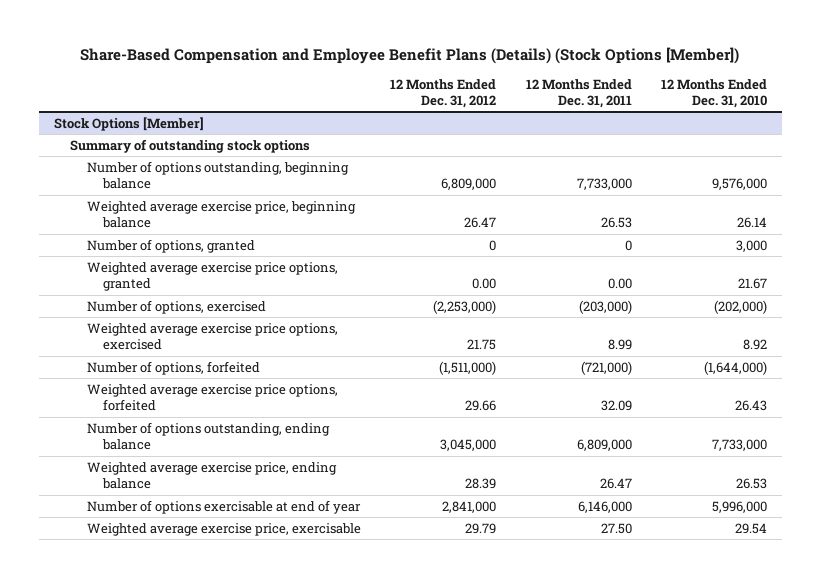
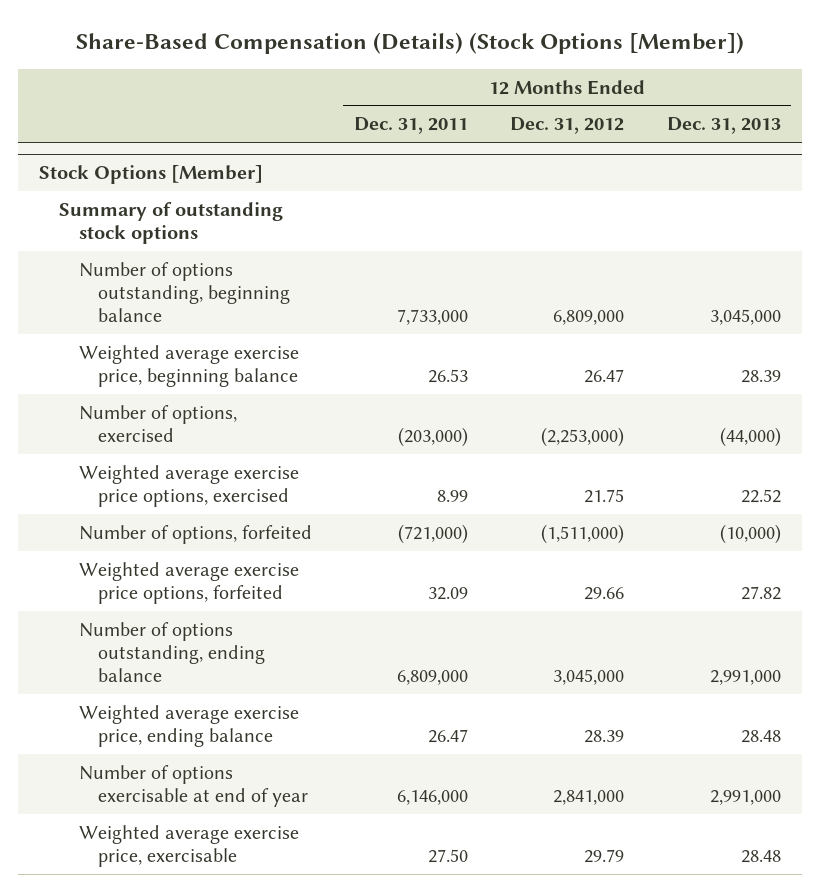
- Share-Based Compensation and Employee Benefit Plans (Details) (Stock Options [Member])
+ Share-Based Compensation (Details) (Stock Options [Member])
- | 12 Months Ended Dec. 31, 2012 | 12 Months Ended Dec. 31, 2011 | 12 Months Ended Dec. 31, 2010
+ | 12 Months Ended Dec. 31, 2011 | 12 Months Ended Dec. 31, 2012 | 12 Months Ended Dec. 31, 2013
@ Stock Options [Member]
- Number of options, granted | 0 | 0 | 3,000
- Weighted average exercise price options, granted | 0.00 | 0.00 | 21.67

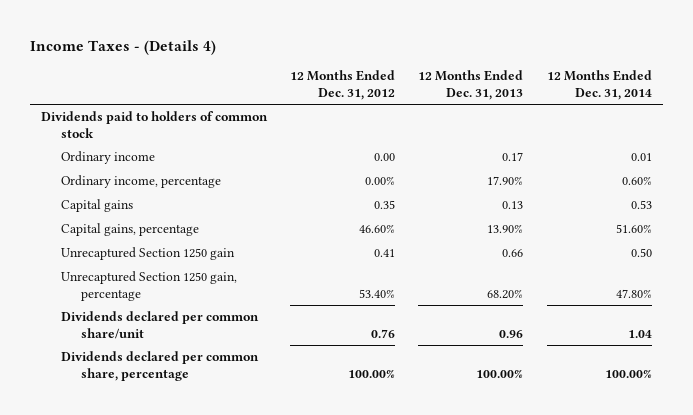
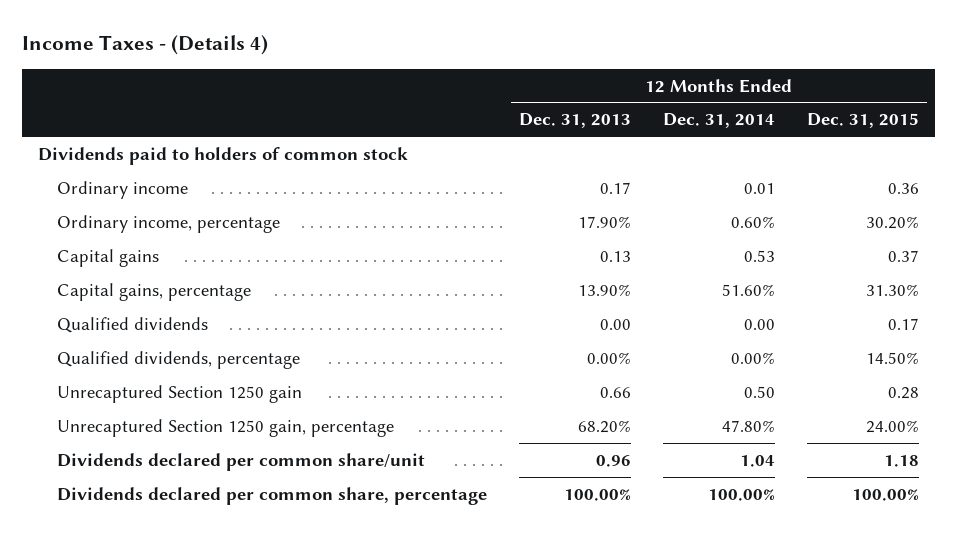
- | 12 Months Ended Dec. 31, 2012 | 12 Months Ended Dec. 31, 2013 | 12 Months Ended Dec. 31, 2014
+ | 12 Months Ended Dec. 31, 2013 | 12 Months Ended Dec. 31, 2014 | 12 Months Ended Dec. 31, 2015
+ Qualified dividends | 0.00 | 0.00 | 0.17
+ Qualified dividends, percentage | 0.00% | 0.00% | 14.50%

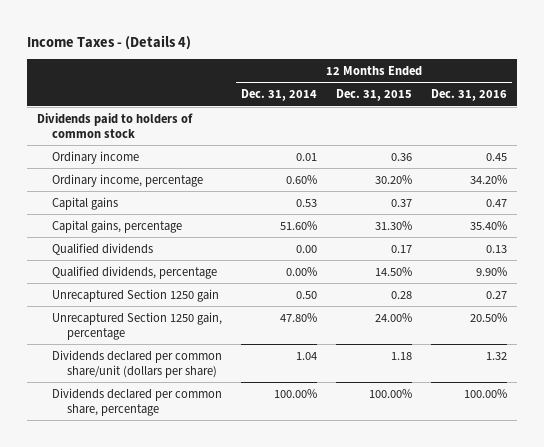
- | 12 Months Ended Dec. 31, 2013 | 12 Months Ended Dec. 31, 2014 | 12 Months Ended Dec. 31, 2015
+ | 12 Months Ended Dec. 31, 2014 | 12 Months Ended Dec. 31, 2015 | 12 Months Ended Dec. 31, 2016
- Dividends declared per common share/unit | 0.96 | 1.04 | 1.18
+ Dividends declared per common share/unit (dollars per share) | 1.04 | 1.18 | 1.32

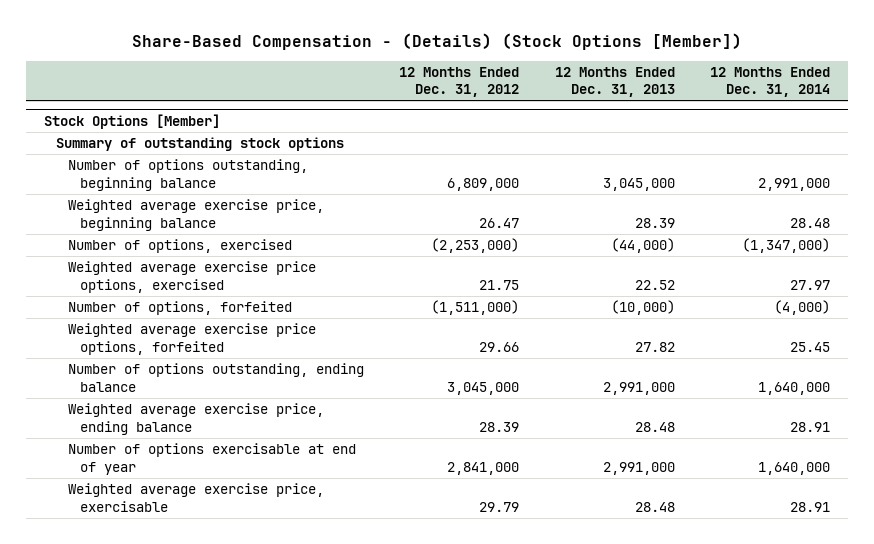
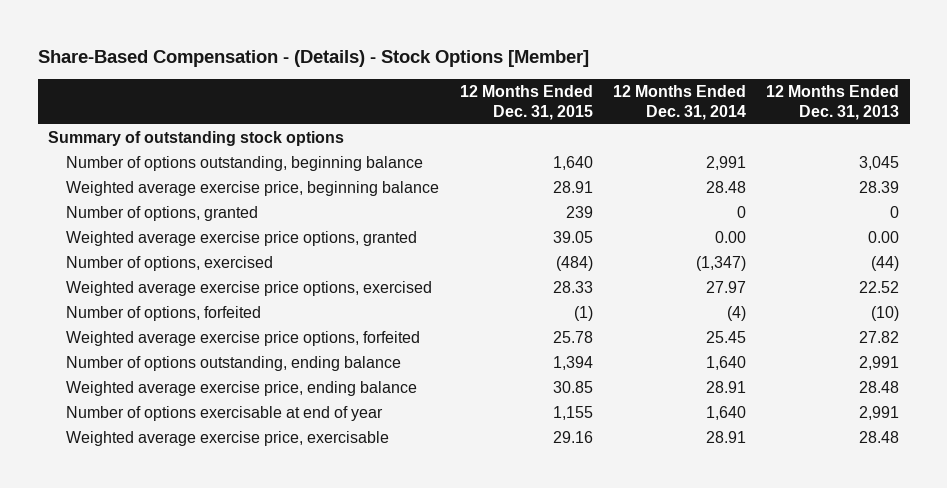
- Share-Based Compensation - (Details) (Stock Options [Member])
+ Share-Based Compensation - (Details) - Stock Options [Member]
- | 12 Months Ended Dec. 31, 2012 | 12 Months Ended Dec. 31, 2013 | 12 Months Ended Dec. 31, 2014
+ | 12 Months Ended Dec. 31, 2015 | 12 Months Ended Dec. 31, 2014 | 12 Months Ended Dec. 31, 2013
- Stock Options [Member]
- Number of options outstanding, beginning balance | 6,809,000 | 3,045,000 | 2,991,000
+ Number of options outstanding, beginning balance | 1,640 | 2,991 | 3,045
- Number of options, exercised | (2,253,000) | (44,000) | (1,347,000)
+ Number of options, granted | 239 | 0 | 0
+ Weighted average exercise price options, granted | 39.05 | 0.00 | 0.00
+ Number of options, exercised | (484) | (1,347) | (44)
- Number of options, forfeited | (1,511,000) | (10,000) | (4,000)
+ Number of options, forfeited | (1) | (4) | (10)
- Number of options outstanding, ending balance | 3,045,000 | 2,991,000 | 1,640,000
+ Number of options outstanding, ending balance | 1,394 | 1,640 | 2,991
- Number of options exercisable at end of year | 2,841,000 | 2,991,000 | 1,640,000
+ Number of options exercisable at end of year | 1,155 | 1,640 | 2,991

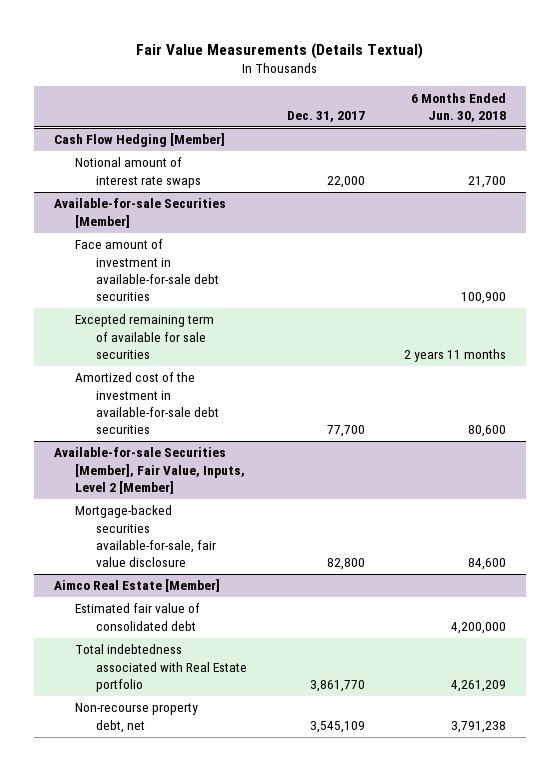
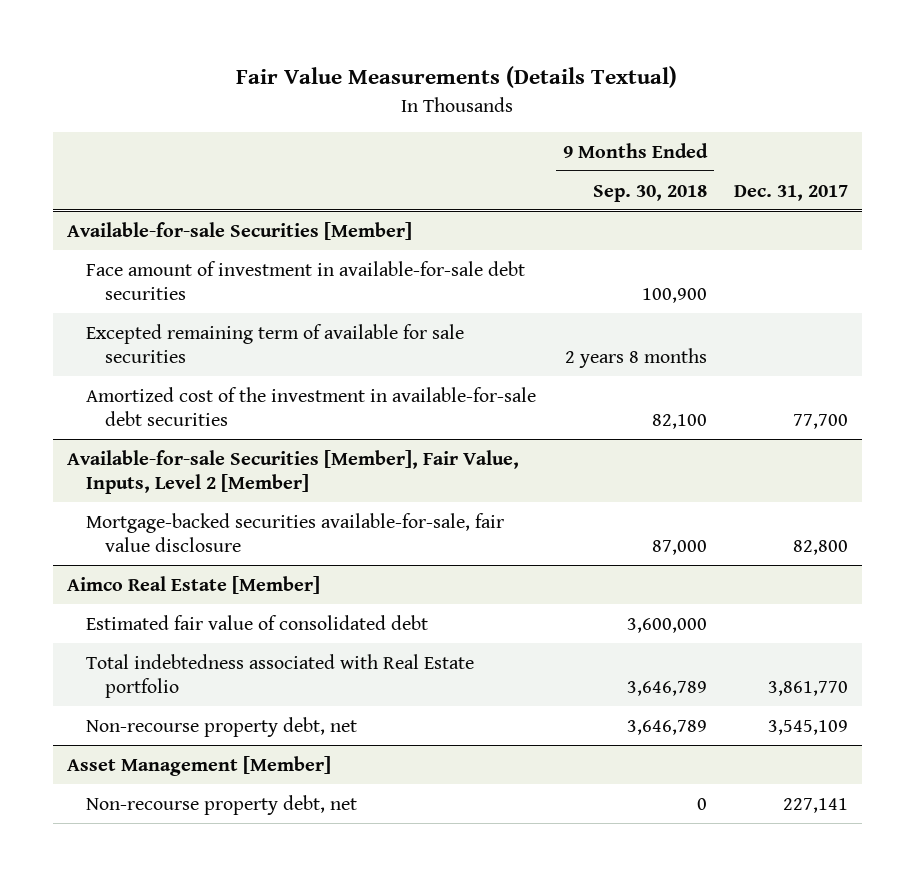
- | Dec. 31, 2017 | 6 Months Ended Jun. 30, 2018
+ | 9 Months Ended Sep. 30, 2018 | Dec. 31, 2017
- Cash Flow Hedging [Member]
- Notional amount of interest rate swaps | 22,000 | 21,700
+ Asset Management [Member]
+ Non-recourse property debt, net | 0 | 227,141

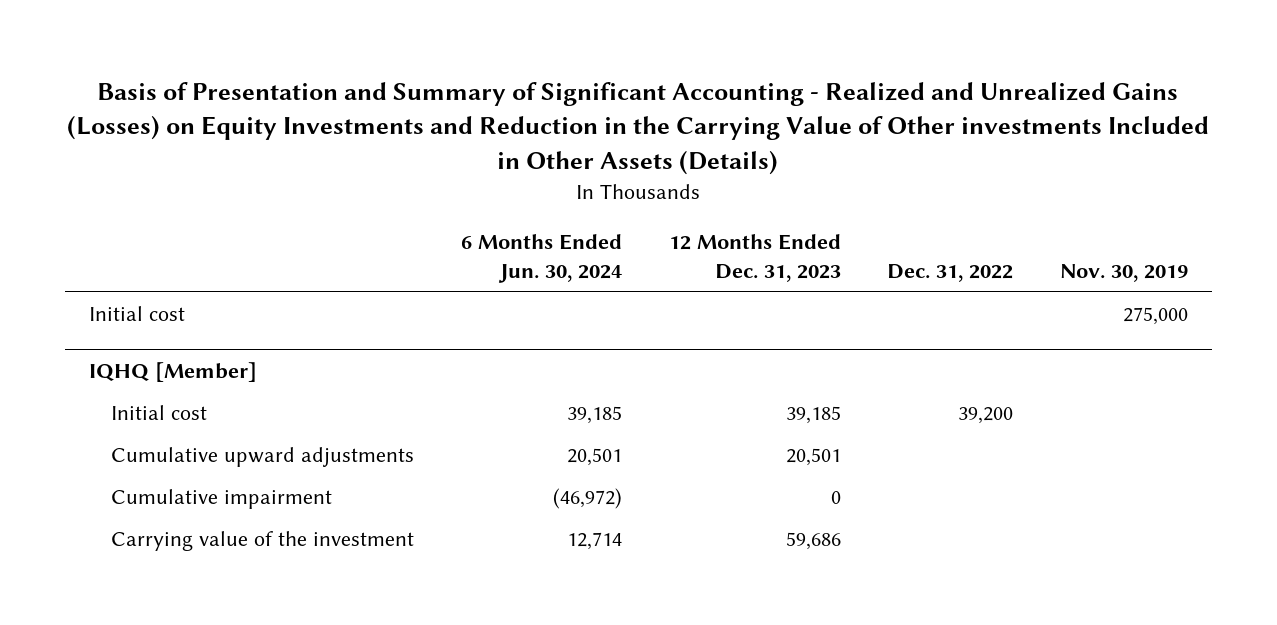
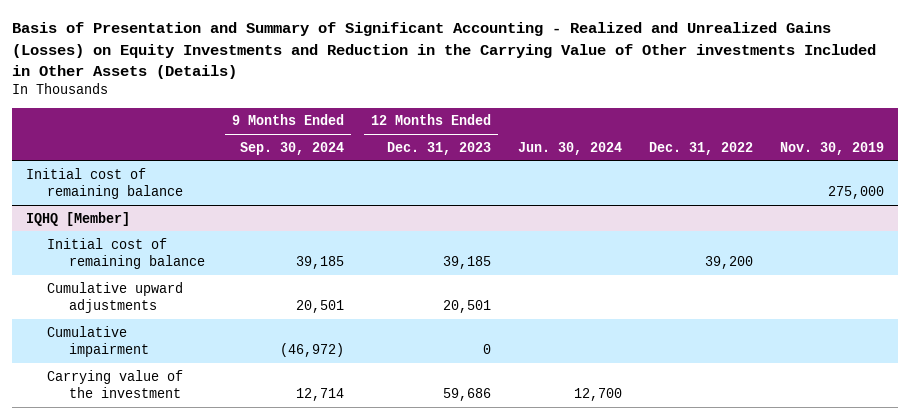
- | 6 Months Ended Jun. 30, 2024 | 12 Months Ended Dec. 31, 2023 | Dec. 31, 2022 | Nov. 30, 2019
+ | 9 Months Ended Sep. 30, 2024 | 12 Months Ended Dec. 31, 2023 | Jun. 30, 2024 | Dec. 31, 2022 | Nov. 30, 2019
- Initial cost | | | | 275,000
+ Initial cost of remaining balance | | | | | 275,000
@ IQHQ [Member]
- Initial cost | 39,185 | 39,185 | 39,200 |
+ Initial cost of remaining balance | 39,185 | 39,185 | | 39,200 |

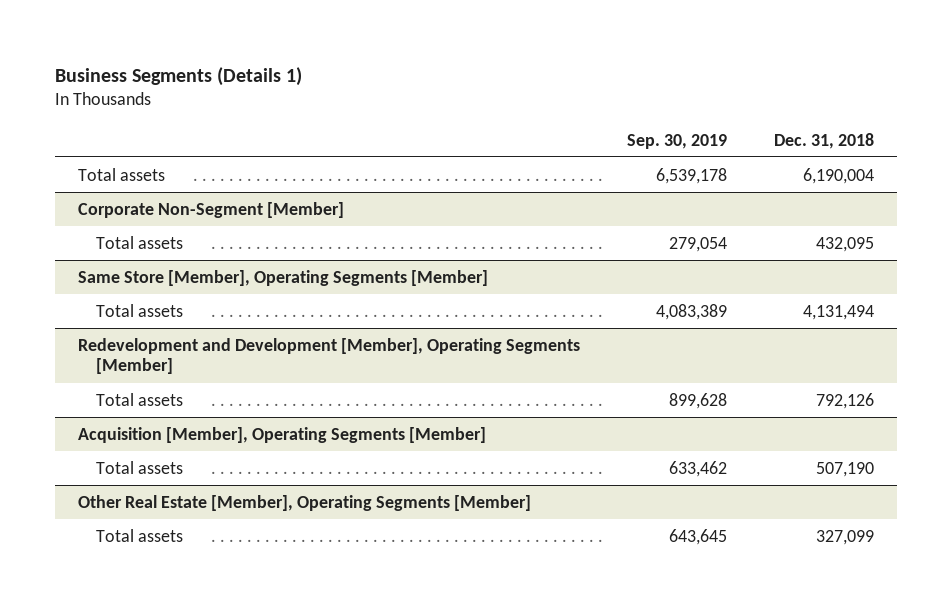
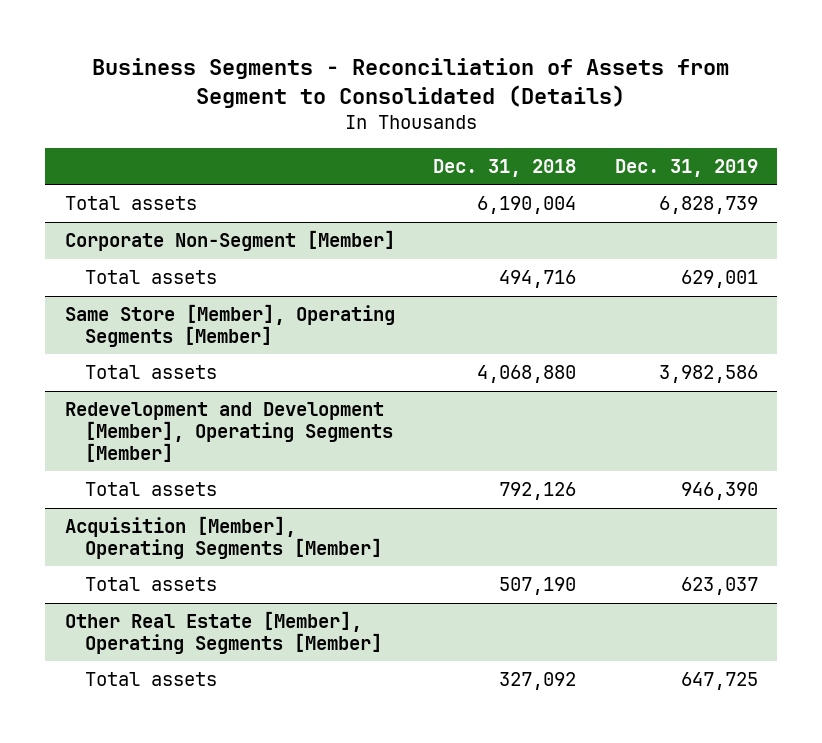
- Business Segments (Details 1)
+ Business Segments - Reconciliation of Assets from Segment to Consolidated (Details)
- | Sep. 30, 2019 | Dec. 31, 2018
+ | Dec. 31, 2018 | Dec. 31, 2019
@ Corporate Non-Segment [Member]
- Total assets | 279,054 | 432,095
+ Total assets | 494,716 | 629,001
@ Same Store [Member], Operating Segments [Member]
- Total assets | 4,083,389 | 4,131,494
+ Total assets | 4,068,880 | 3,982,586
@ Other Real Estate [Member], Operating Segments [Member]
- Total assets | 643,645 | 327,099
+ Total assets | 327,092 | 647,725

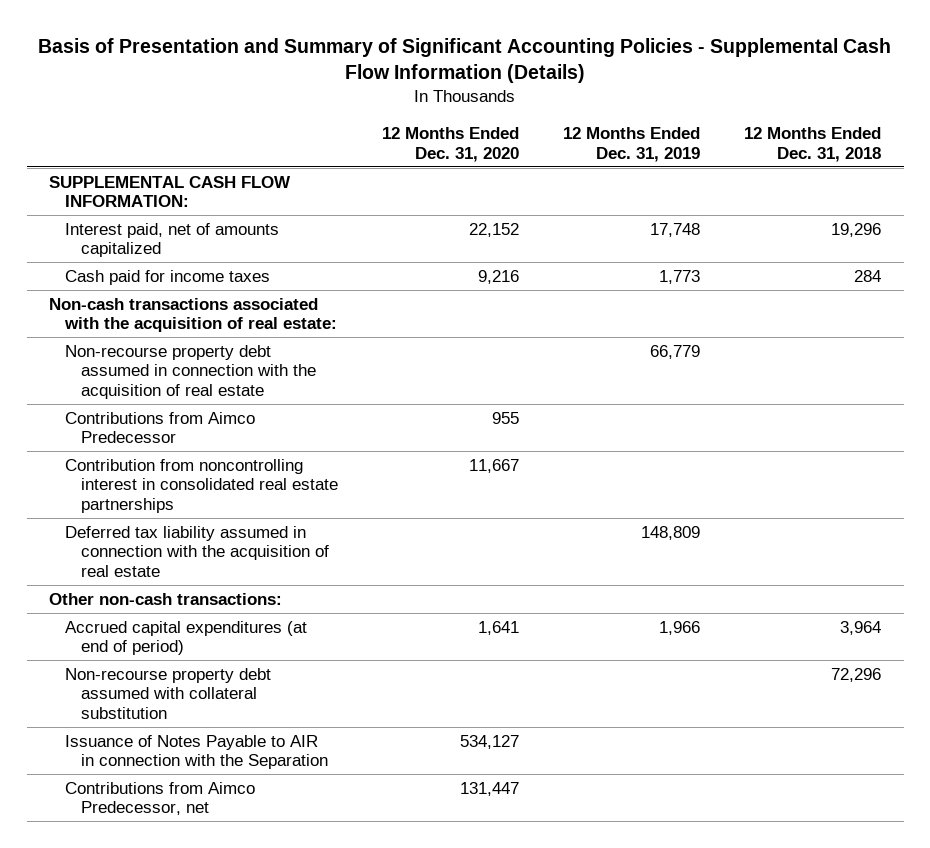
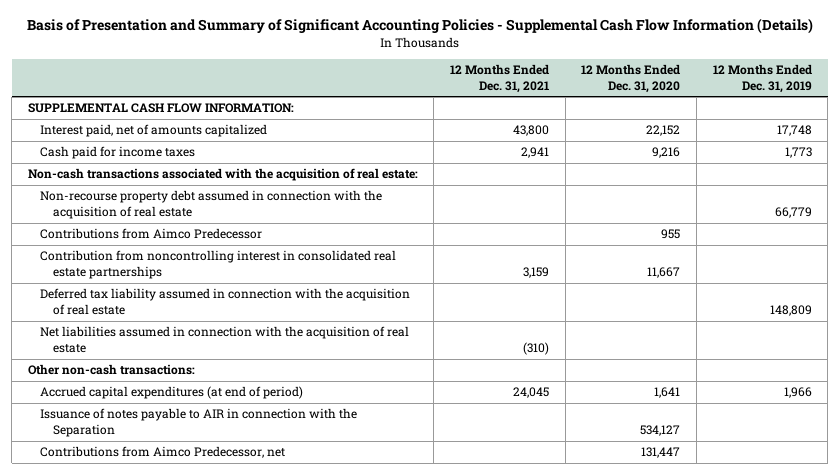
- | 12 Months Ended Dec. 31, 2020 | 12 Months Ended Dec. 31, 2019 | 12 Months Ended Dec. 31, 2018
+ | 12 Months Ended Dec. 31, 2021 | 12 Months Ended Dec. 31, 2020 | 12 Months Ended Dec. 31, 2019
+ Net liabilities assumed in connection with the acquisition of real estate | (310) | |
- Non-recourse property debt assumed with collateral substitution | | | 72,296
- Issuance of Notes Payable to AIR in connection with the Separation | 534,127 | |
+ Issuance of notes payable to AIR in connection with the Separation | | 534,127 |

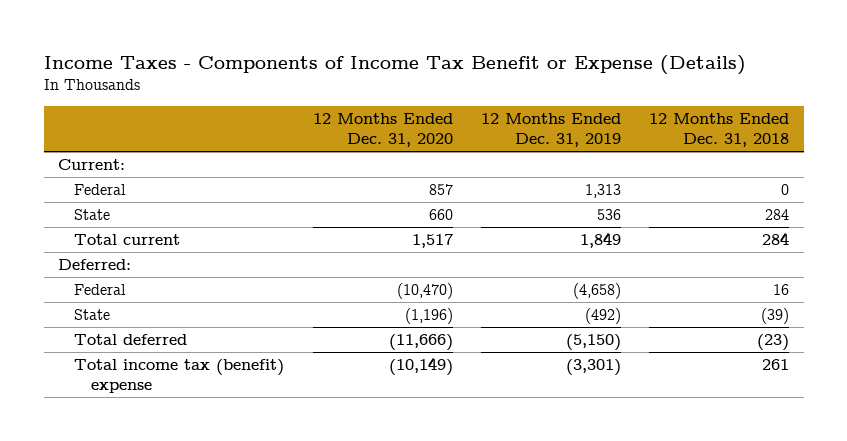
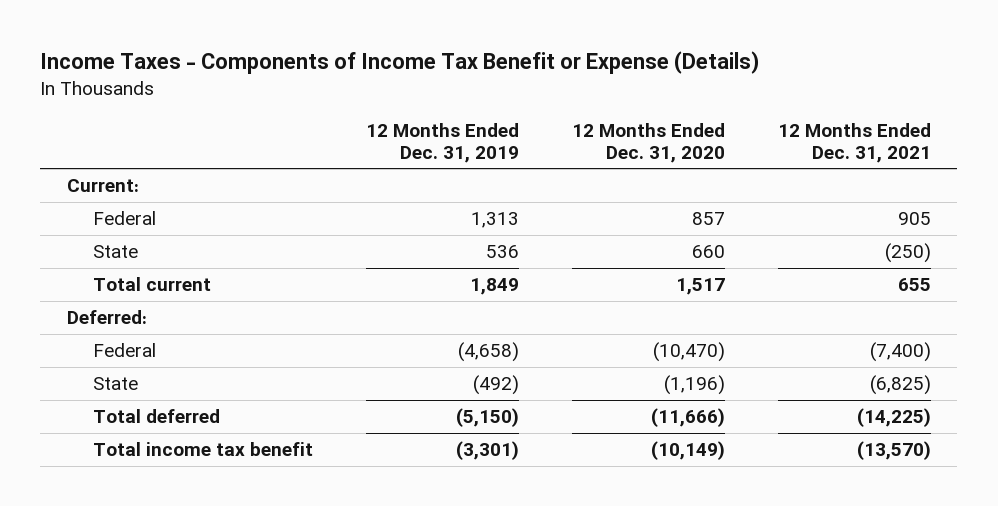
- | 12 Months Ended Dec. 31, 2020 | 12 Months Ended Dec. 31, 2019 | 12 Months Ended Dec. 31, 2018
+ | 12 Months Ended Dec. 31, 2019 | 12 Months Ended Dec. 31, 2020 | 12 Months Ended Dec. 31, 2021
- Total income tax (benefit) expense | (10,149) | (3,301) | 261
+ Total income tax benefit | (3,301) | (10,149) | (13,570)

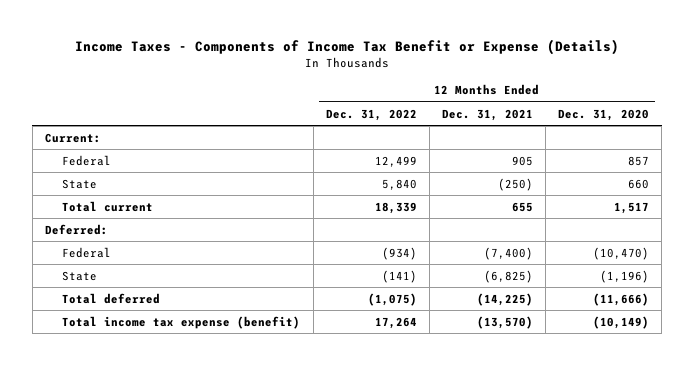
- | 12 Months Ended Dec. 31, 2019 | 12 Months Ended Dec. 31, 2020 | 12 Months Ended Dec. 31, 2021
+ | 12 Months Ended Dec. 31, 2022 | 12 Months Ended Dec. 31, 2021 | 12 Months Ended Dec. 31, 2020
- Total income tax benefit | (3,301) | (10,149) | (13,570)
+ Total income tax expense (benefit) | 17,264 | (13,570) | (10,149)

